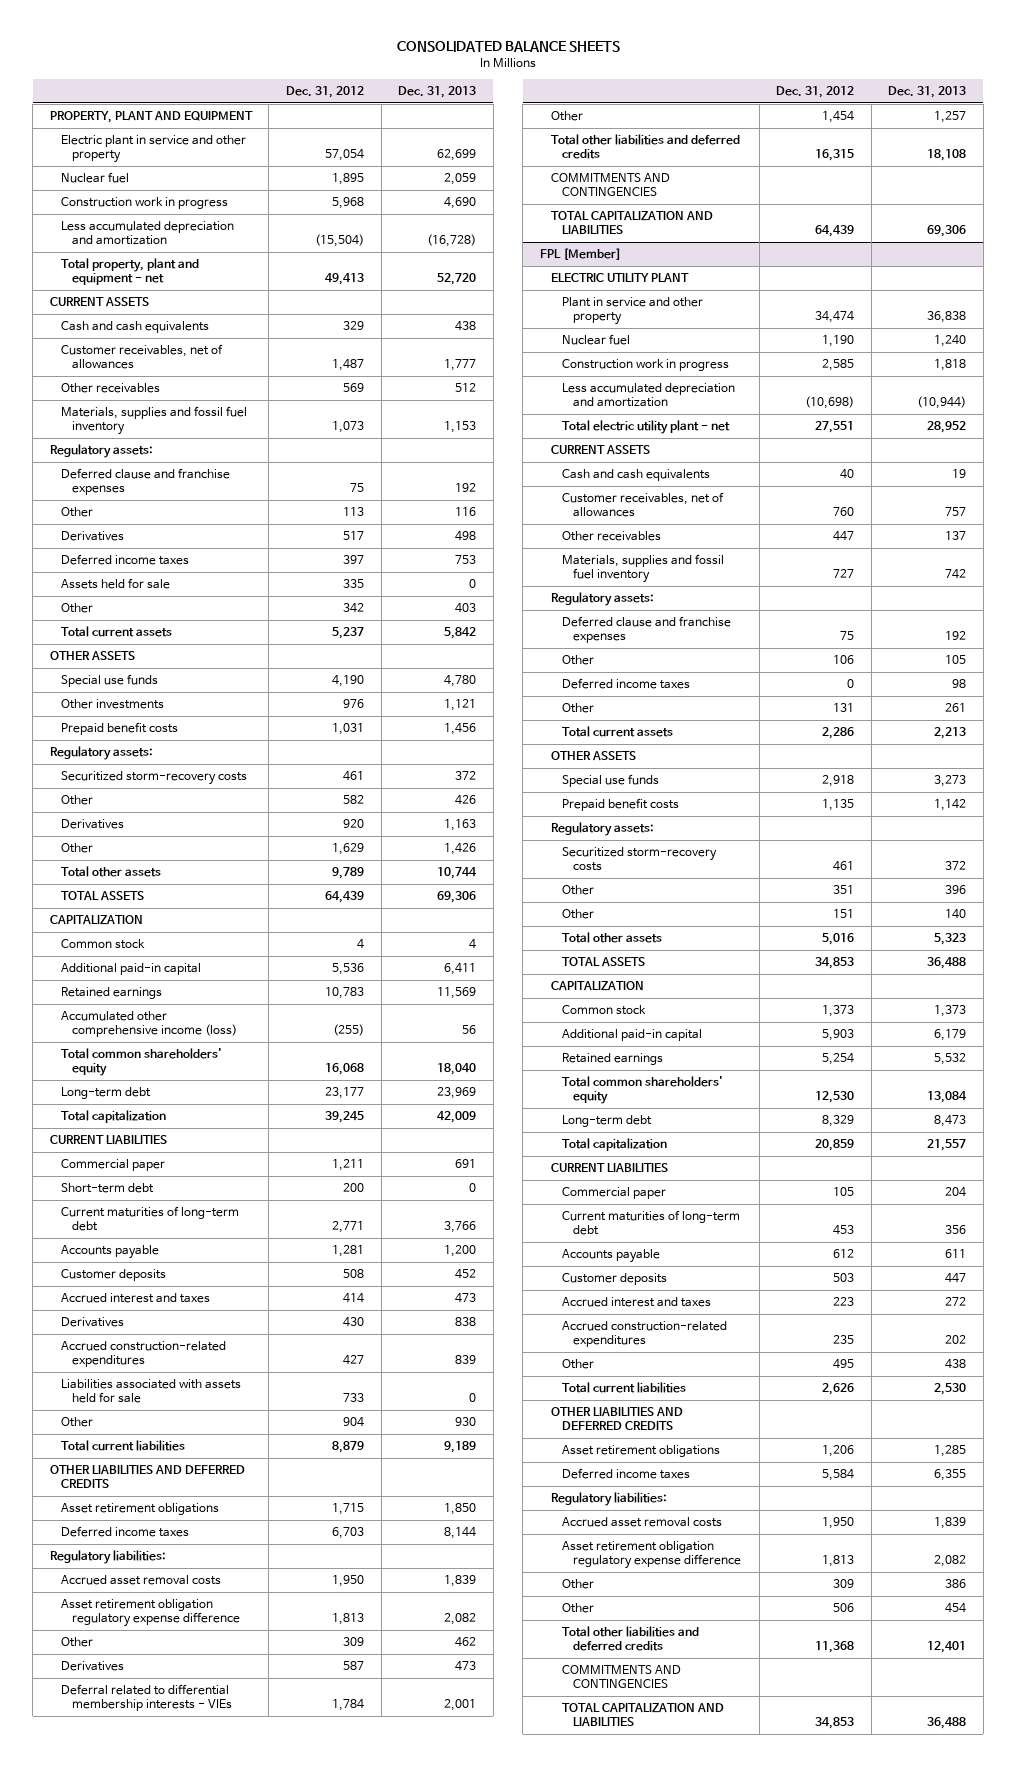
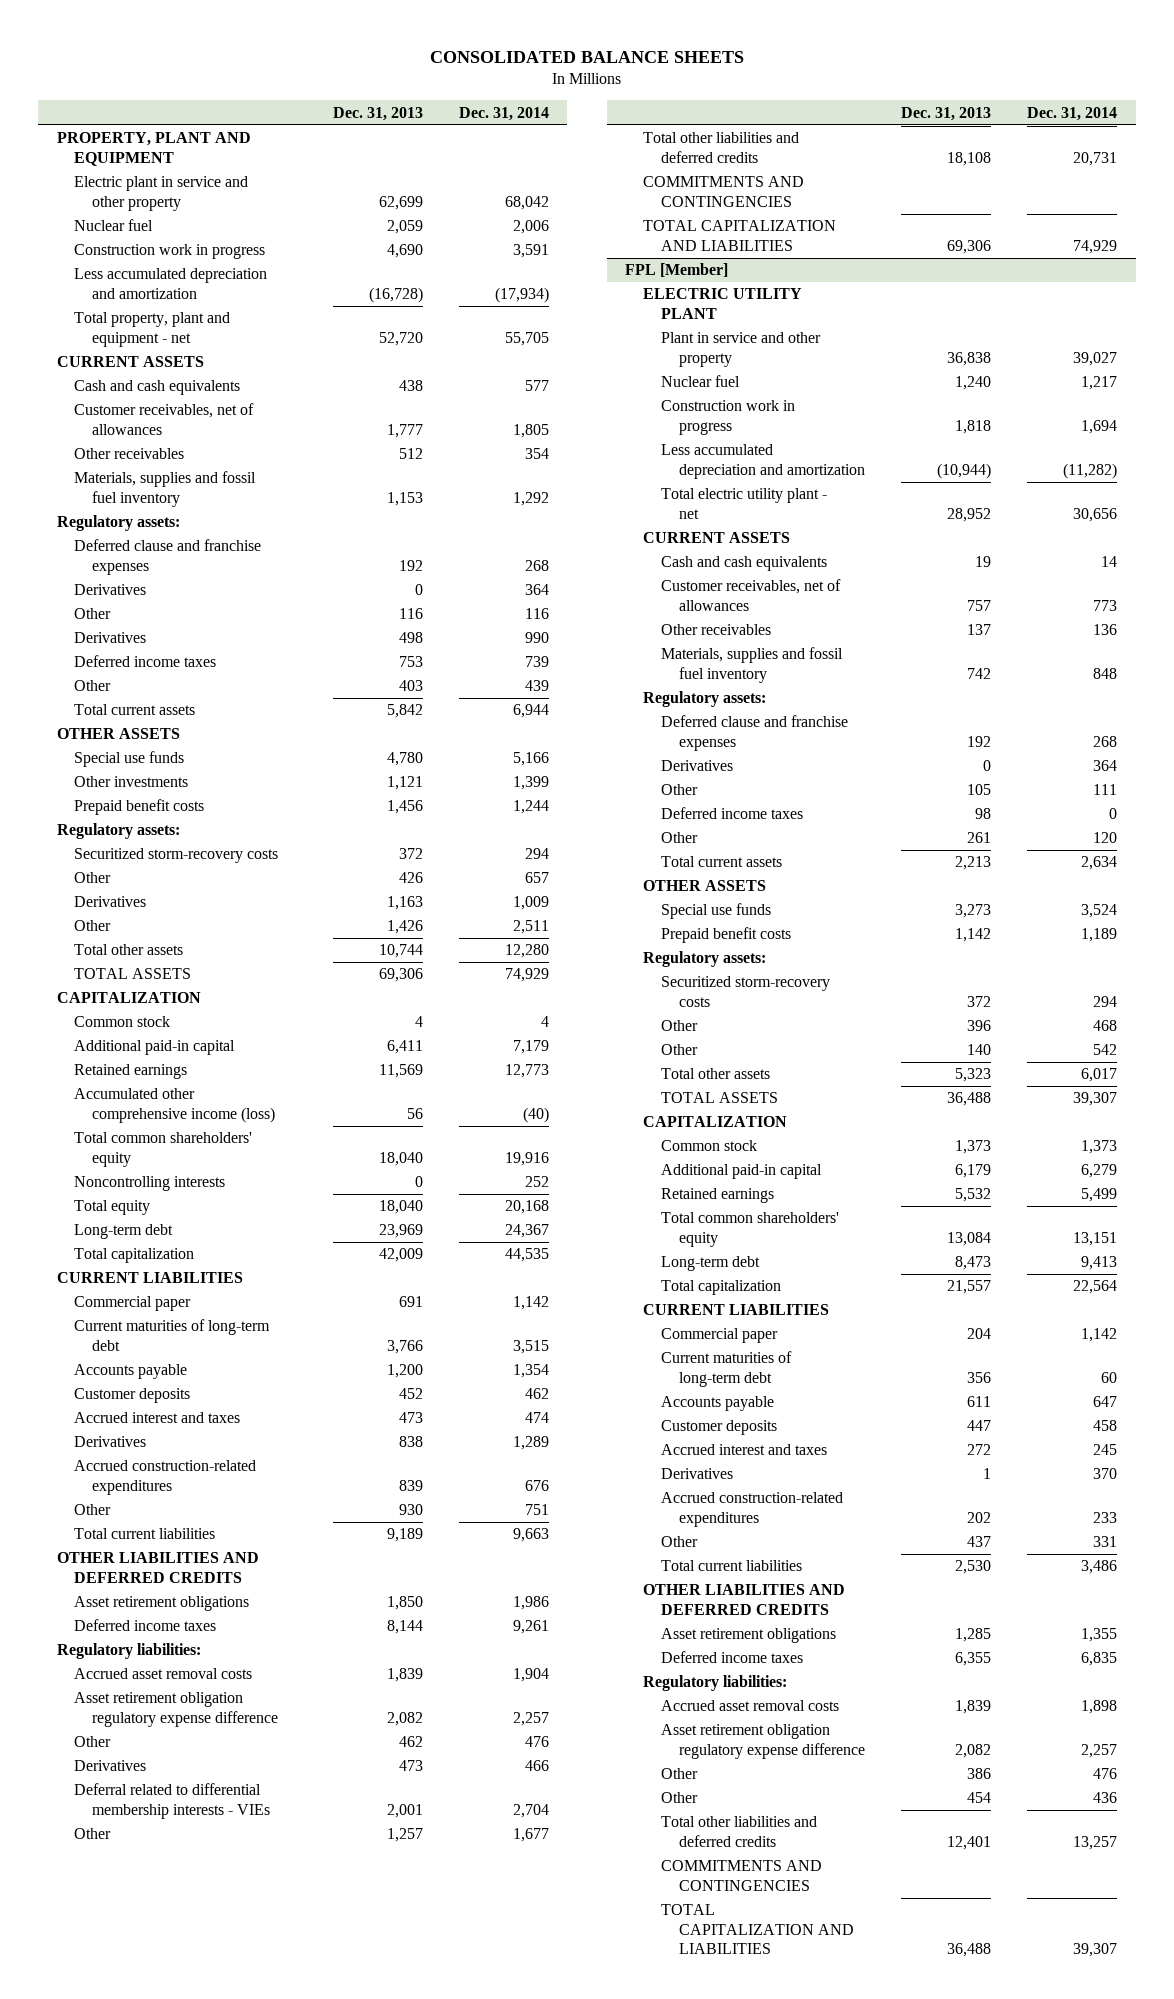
- | Dec. 31, 2012 | Dec. 31, 2013
+ | Dec. 31, 2013 | Dec. 31, 2014
+ Derivatives | 0 | 364
- Assets held for sale | 335 | 0
+ Noncontrolling interests | 0 | 252
+ Total equity | 18,040 | 20,168
- Short-term debt | 200 | 0
- Liabilities associated with assets held for sale | 733 | 0
@ FPL [Member]
+ Derivatives | 0 | 364
+ Derivatives | 1 | 370
- Other | 495 | 438
+ Other | 437 | 331

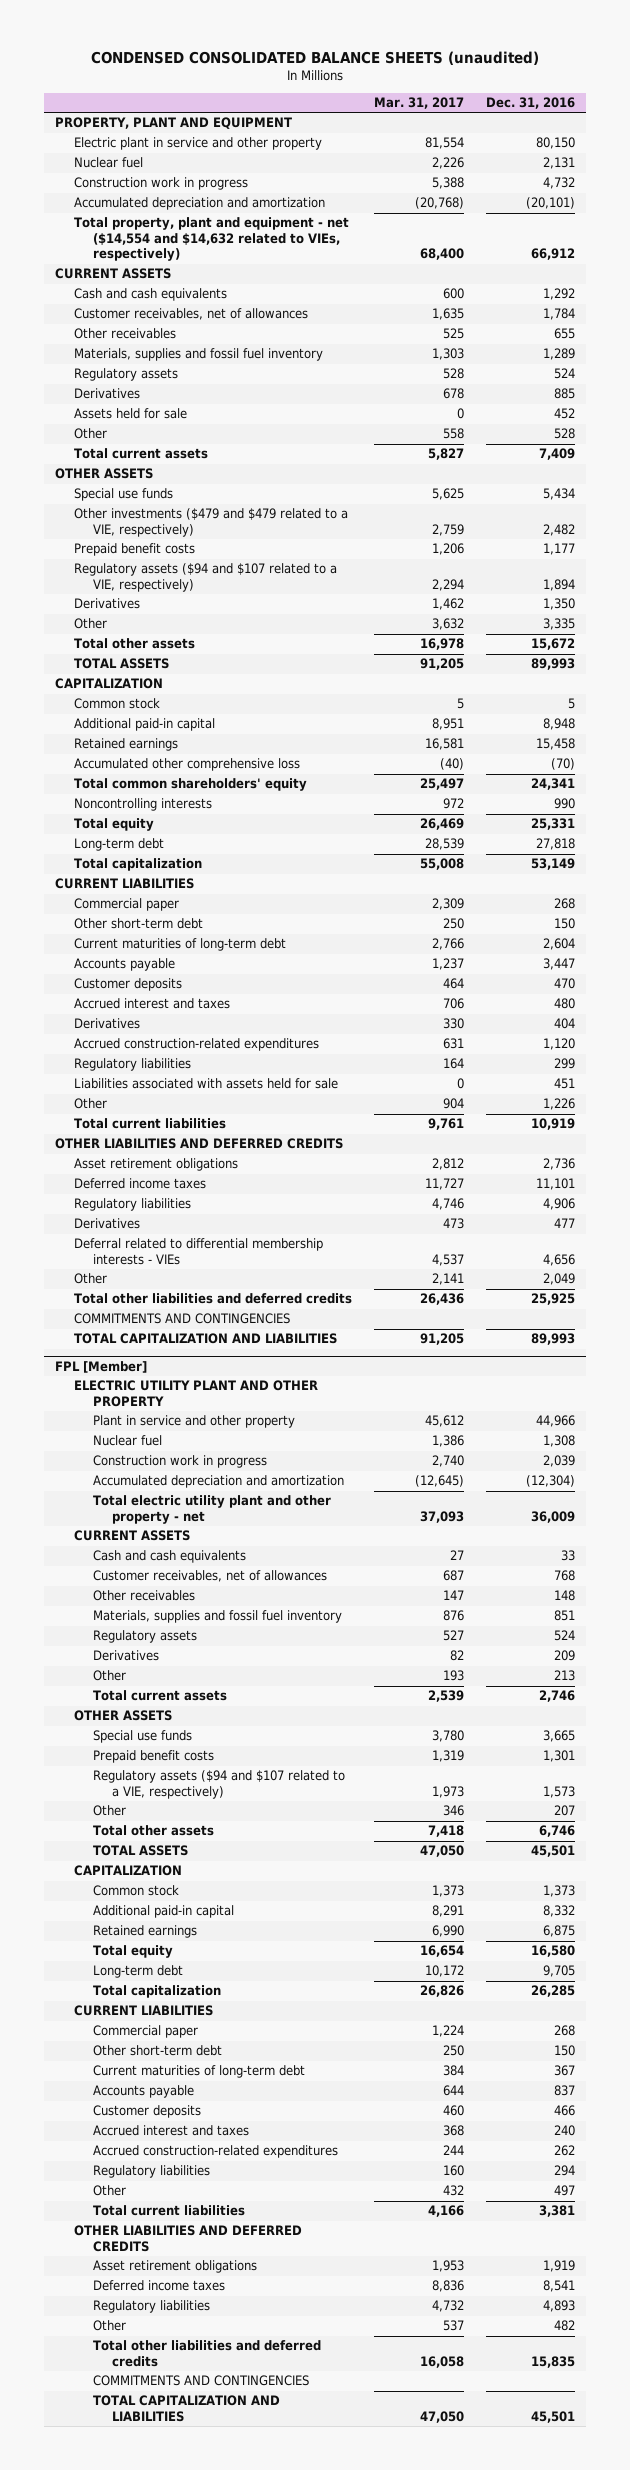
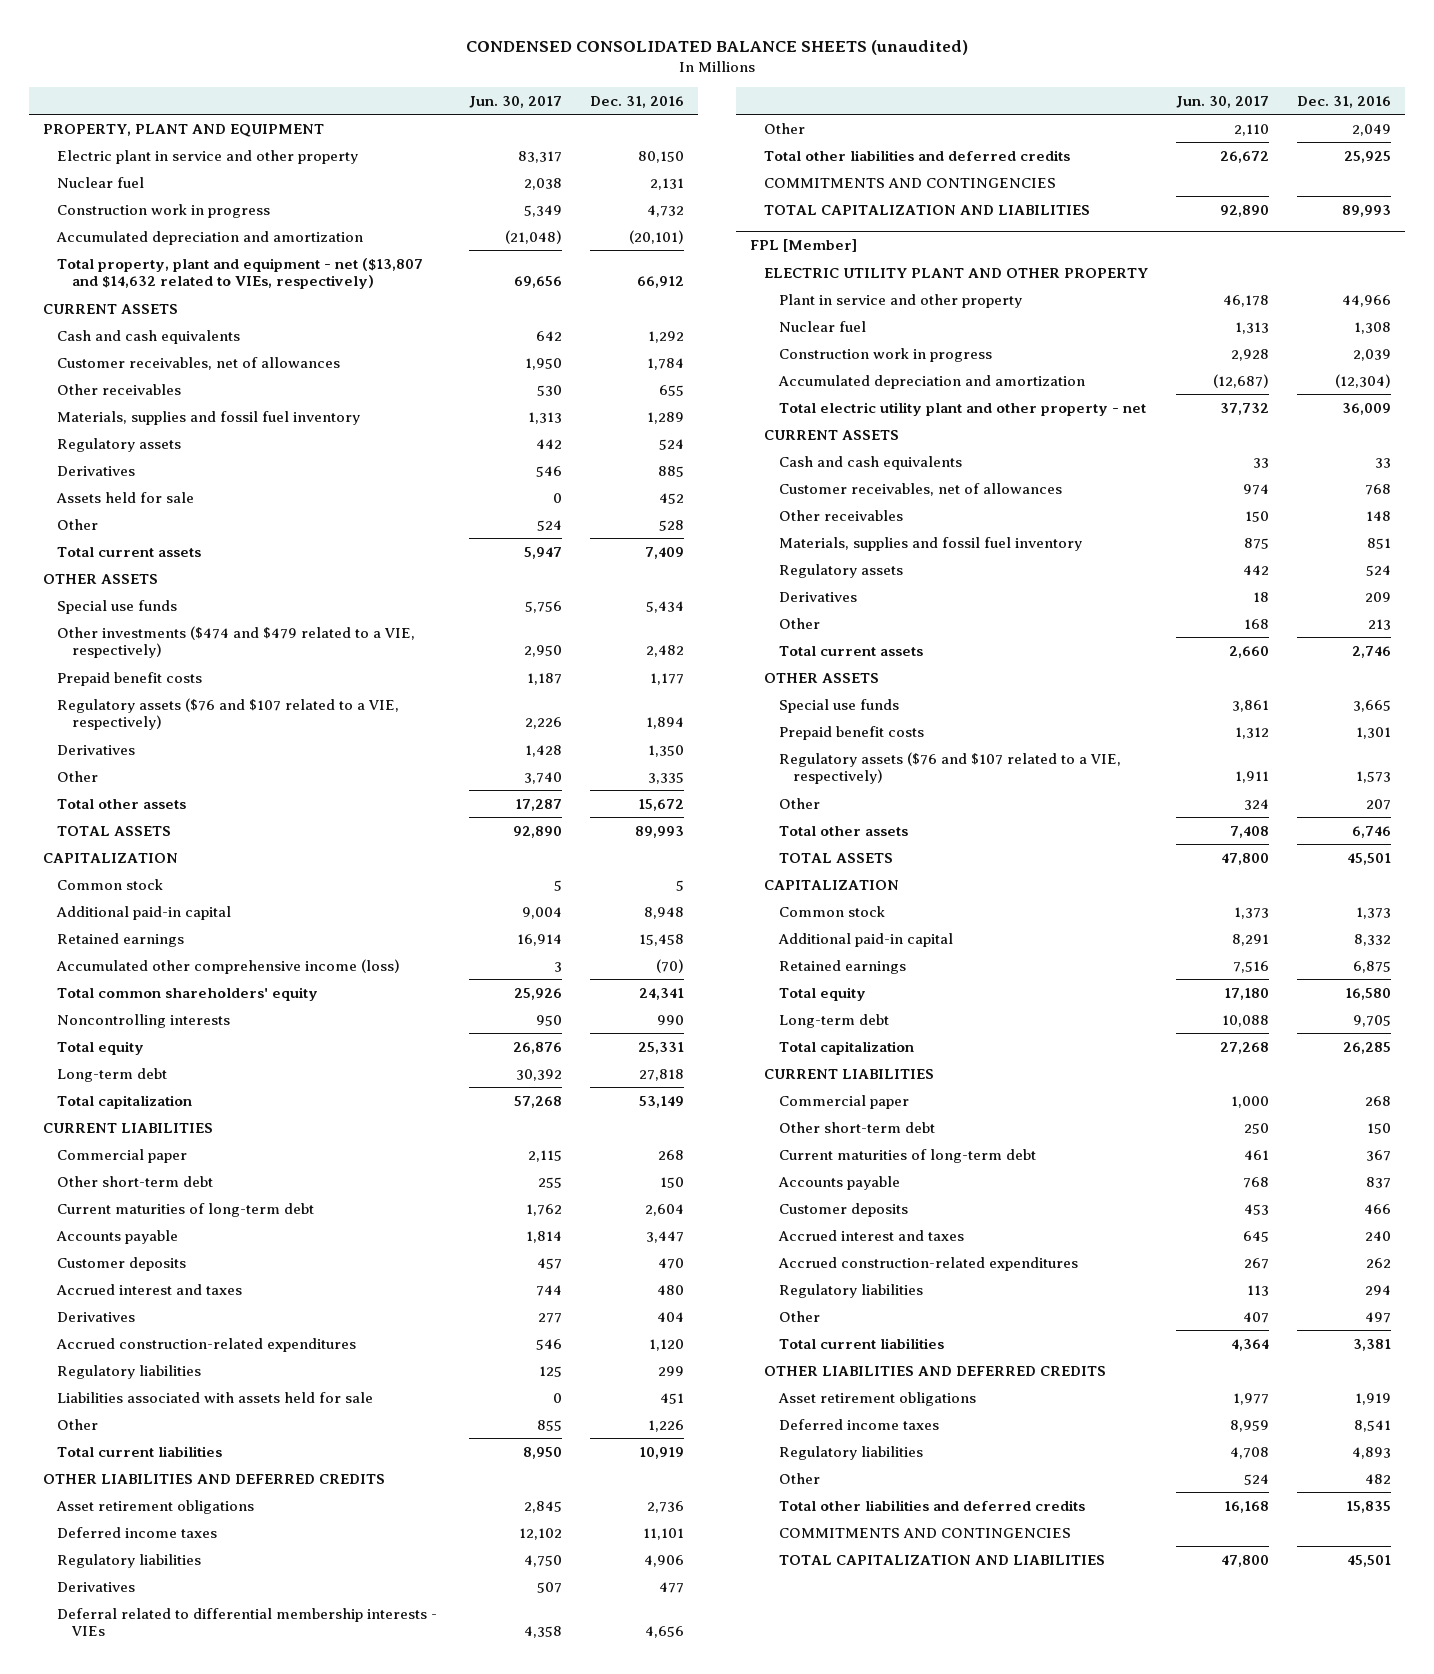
- | Mar. 31, 2017 | Dec. 31, 2016
+ | Jun. 30, 2017 | Dec. 31, 2016
- Total property, plant and equipment - net ($14,554 and $14,632 related to VIEs, respectively) | 68,400 | 66,912
+ Total property, plant and equipment - net ($13,807 and $14,632 related to VIEs, respectively) | 69,656 | 66,912
- Other investments ($479 and $479 related to a VIE, respectively) | 2,759 | 2,482
+ Other investments ($474 and $479 related to a VIE, respectively) | 2,950 | 2,482
- Regulatory assets ($94 and $107 related to a VIE, respectively) | 2,294 | 1,894
+ Regulatory assets ($76 and $107 related to a VIE, respectively) | 2,226 | 1,894
- Accumulated other comprehensive loss | (40) | (70)
+ Accumulated other comprehensive income (loss) | 3 | (70)
@ FPL [Member]
- Regulatory assets ($94 and $107 related to a VIE, respectively) | 1,973 | 1,573
+ Regulatory assets ($76 and $107 related to a VIE, respectively) | 1,911 | 1,573

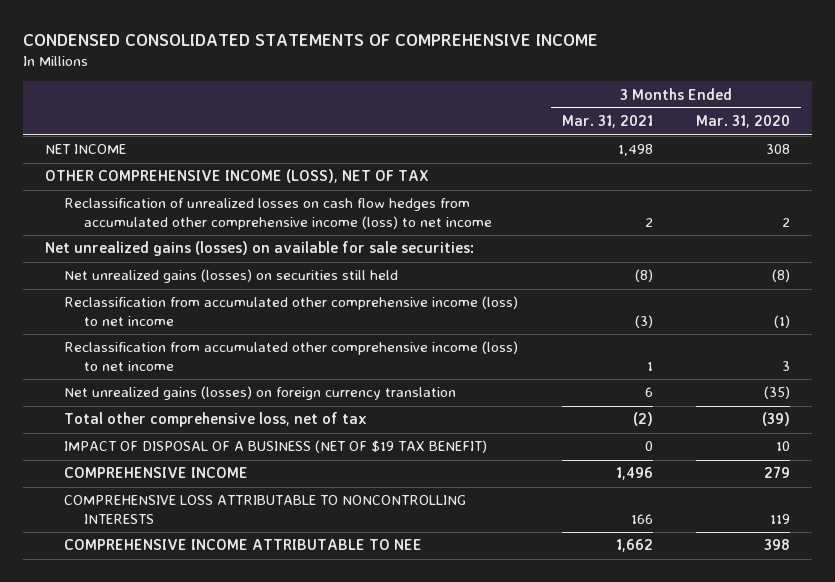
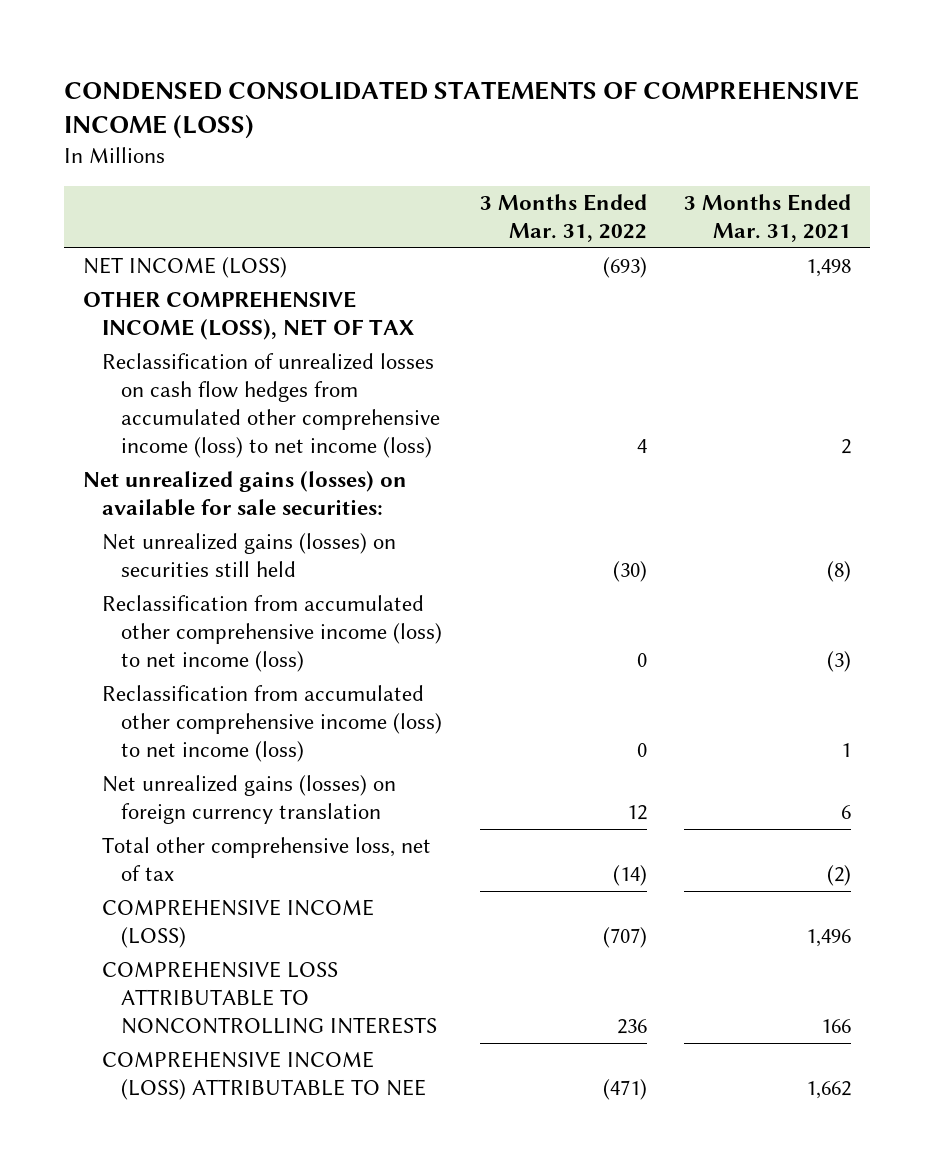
- CONDENSED CONSOLIDATED STATEMENTS OF COMPREHENSIVE INCOME
+ CONDENSED CONSOLIDATED STATEMENTS OF COMPREHENSIVE INCOME (LOSS)
- | 3 Months Ended Mar. 31, 2021 | 3 Months Ended Mar. 31, 2020
+ | 3 Months Ended Mar. 31, 2022 | 3 Months Ended Mar. 31, 2021
- NET INCOME | 1,498 | 308
+ NET INCOME (LOSS) | (693) | 1,498
- Reclassification of unrealized losses on cash flow hedges from accumulated other comprehensive income (loss) to net income | 2 | 2
+ Reclassification of unrealized losses on cash flow hedges from accumulated other comprehensive income (loss) to net income (loss) | 4 | 2
- Reclassification from accumulated other comprehensive income (loss) to net income | (3) | (1)
- Reclassification from accumulated other comprehensive income (loss) to net income | 1 | 3
+ Reclassification from accumulated other comprehensive income (loss) to net income (loss) | 0 | (3)
+ Reclassification from accumulated other comprehensive income (loss) to net income (loss) | 0 | 1
- IMPACT OF DISPOSAL OF A BUSINESS (NET OF $19 TAX BENEFIT) | 0 | 10
- COMPREHENSIVE INCOME | 1,496 | 279
+ COMPREHENSIVE INCOME (LOSS) | (707) | 1,496
- COMPREHENSIVE INCOME ATTRIBUTABLE TO NEE | 1,662 | 398
+ COMPREHENSIVE INCOME (LOSS) ATTRIBUTABLE TO NEE | (471) | 1,662

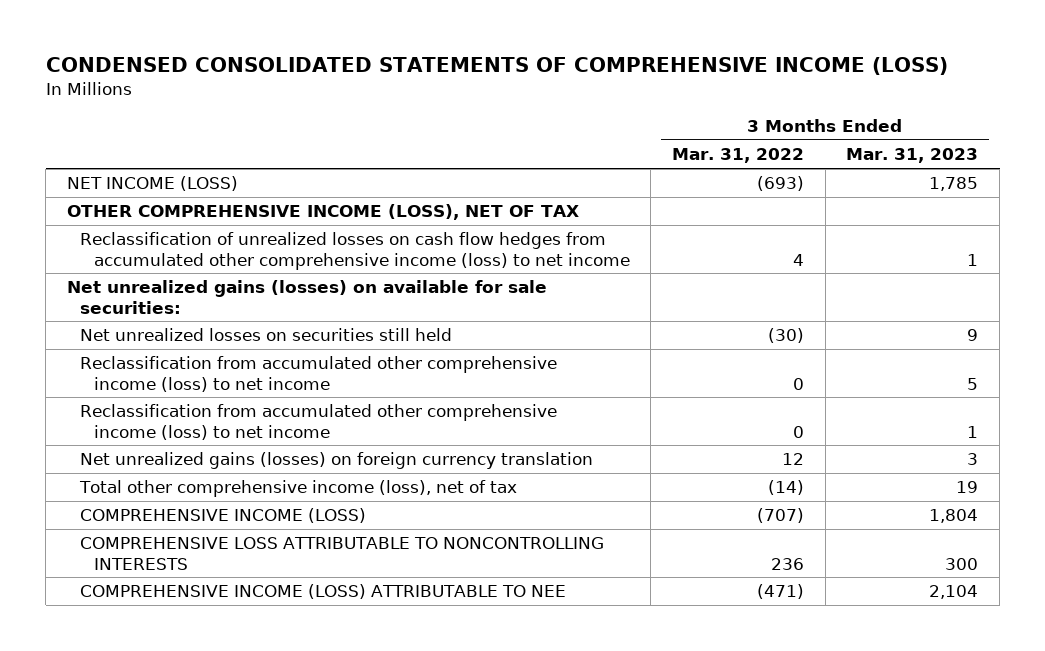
- | 3 Months Ended Mar. 31, 2022 | 3 Months Ended Mar. 31, 2021
+ | 3 Months Ended Mar. 31, 2022 | 3 Months Ended Mar. 31, 2023
- Reclassification of unrealized losses on cash flow hedges from accumulated other comprehensive income (loss) to net income (loss) | 4 | 2
+ Reclassification of unrealized losses on cash flow hedges from accumulated other comprehensive income (loss) to net income | 4 | 1
- Net unrealized gains (losses) on securities still held | (30) | (8)
- Reclassification from accumulated other comprehensive income (loss) to net income (loss) | 0 | (3)
- Reclassification from accumulated other comprehensive income (loss) to net income (loss) | 0 | 1
+ Net unrealized losses on securities still held | (30) | 9
+ Reclassification from accumulated other comprehensive income (loss) to net income | 0 | 5
+ Reclassification from accumulated other comprehensive income (loss) to net income | 0 | 1
- Total other comprehensive loss, net of tax | (14) | (2)
+ Total other comprehensive income (loss), net of tax | (14) | 19

